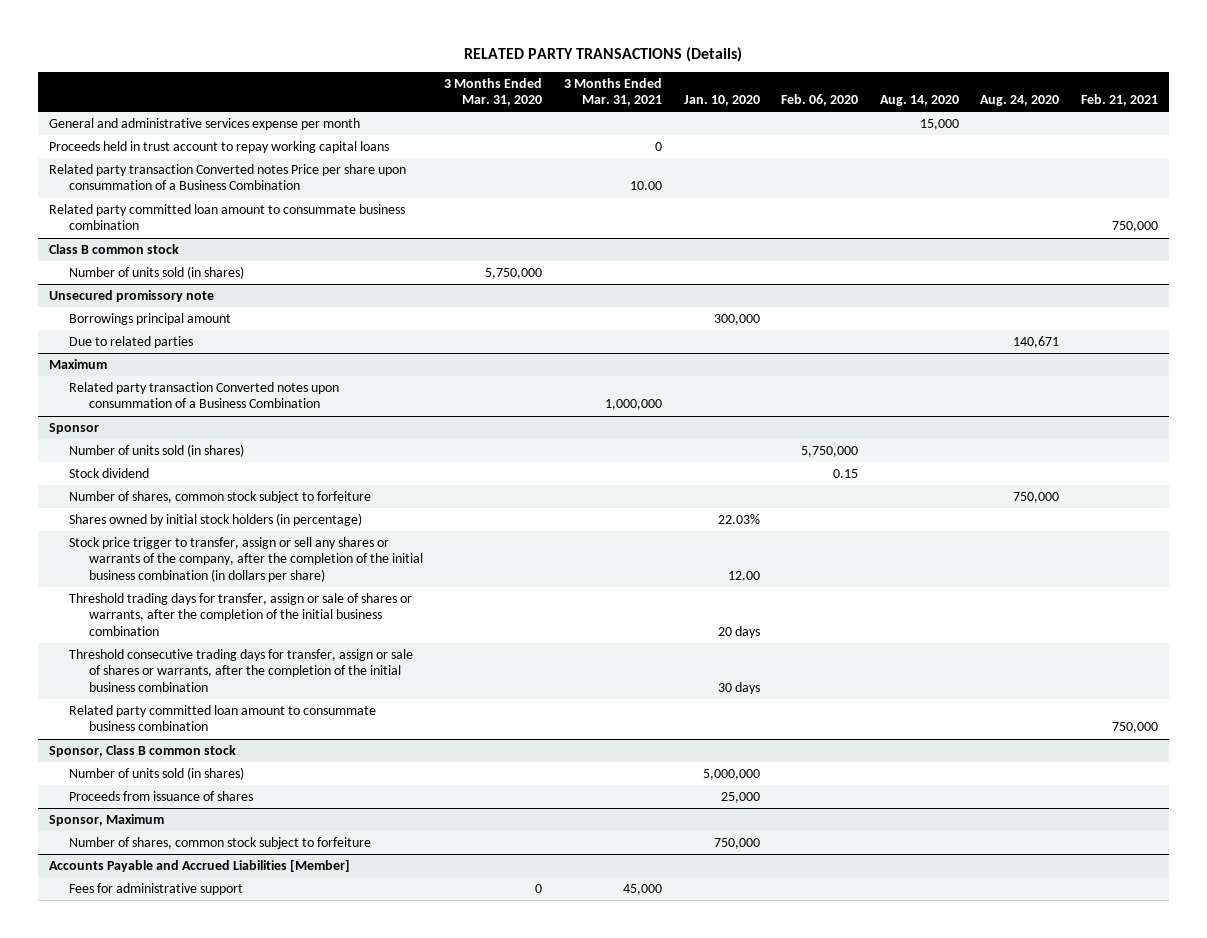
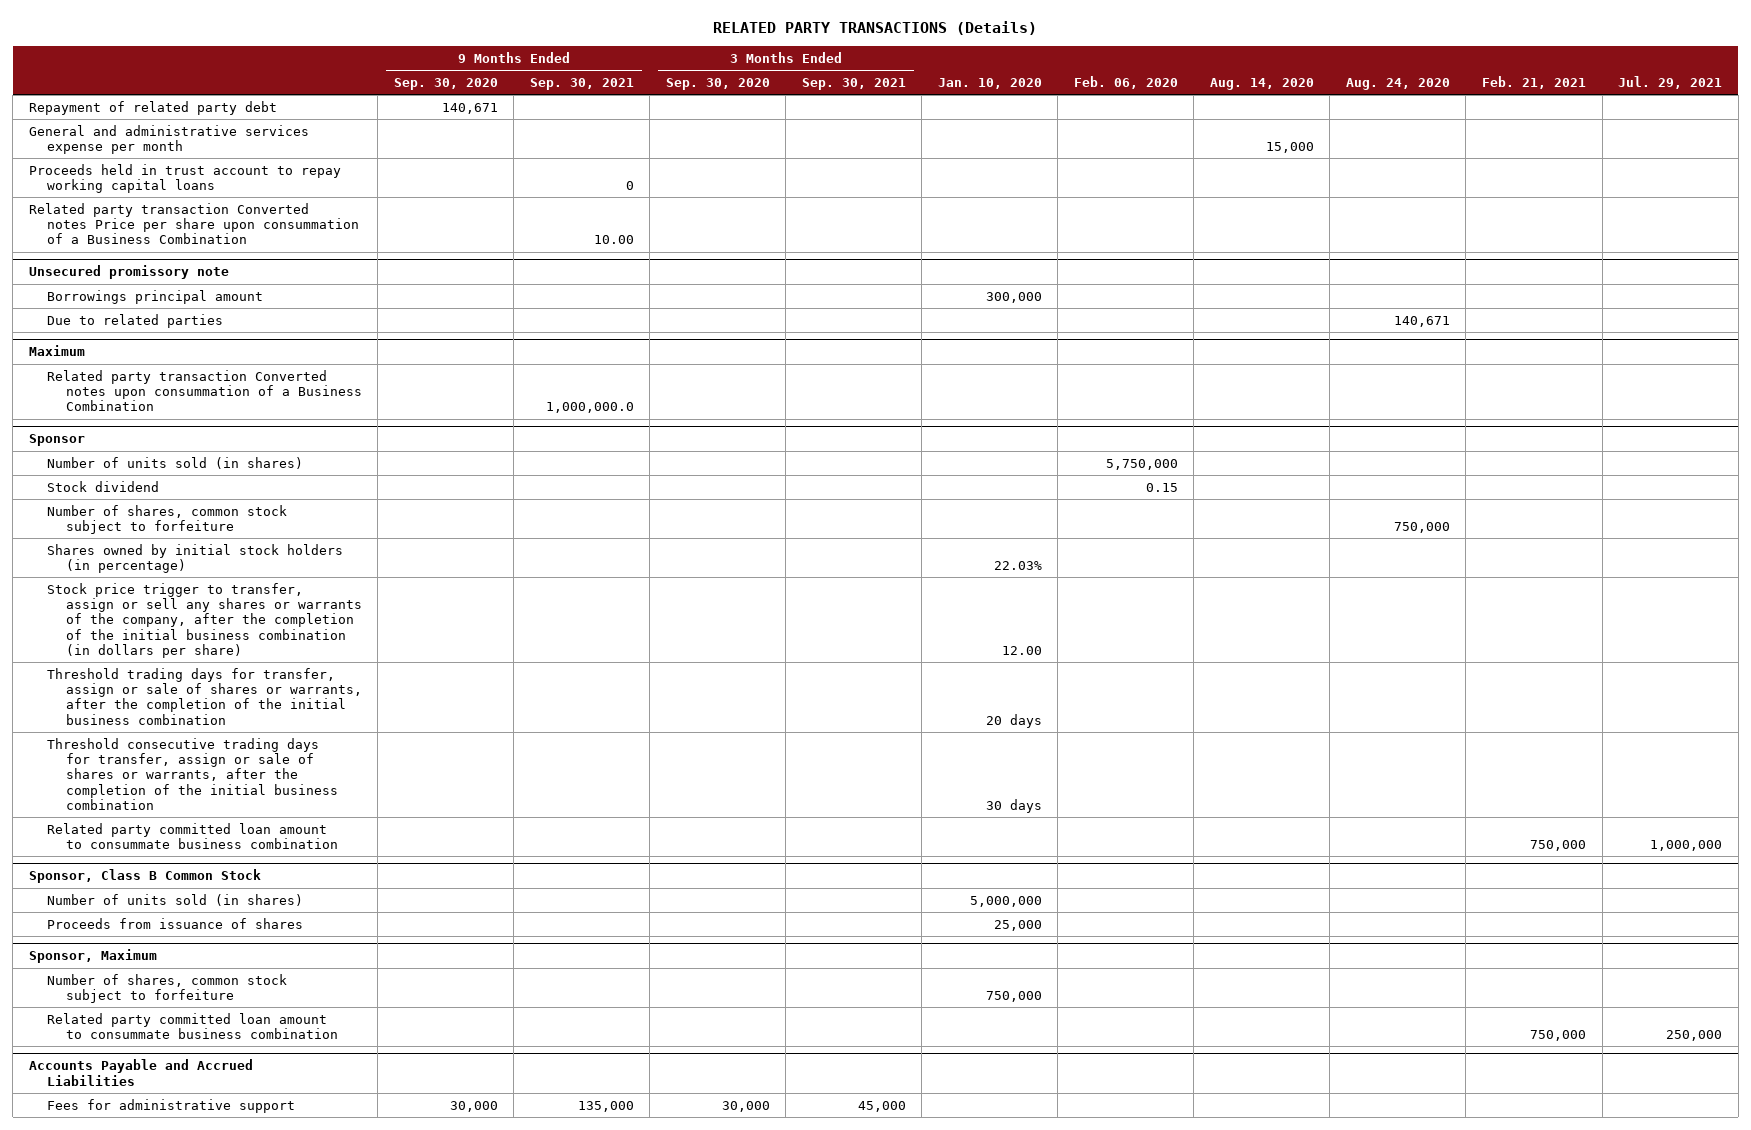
- | 3 Months Ended Mar. 31, 2020 | 3 Months Ended Mar. 31, 2021 | Jan. 10, 2020 | Feb. 06, 2020 | Aug. 14, 2020 | Aug. 24, 2020 | Feb. 21, 2021
+ | 9 Months Ended Sep. 30, 2020 | 9 Months Ended Sep. 30, 2021 | 3 Months Ended Sep. 30, 2020 | 3 Months Ended Sep. 30, 2021 | Jan. 10, 2020 | Feb. 06, 2020 | Aug. 14, 2020 | Aug. 24, 2020 | Feb. 21, 2021 | Jul. 29, 2021
+ Repayment of related party debt | 140,671 | | | | | | | | |
- Related party committed loan amount to consummate business combination | | | | | | | 750,000
- Class B common stock
- Number of units sold (in shares) | 5,750,000 | | | | | |
- Sponsor, Class B common stock
+ Sponsor, Class B Common Stock
- Accounts Payable and Accrued Liabilities [Member]
@ Sponsor, Maximum
+ Related party committed loan amount to consummate business combination | | | | | | | | | 750,000 | 250,000
+ Accounts Payable and Accrued Liabilities

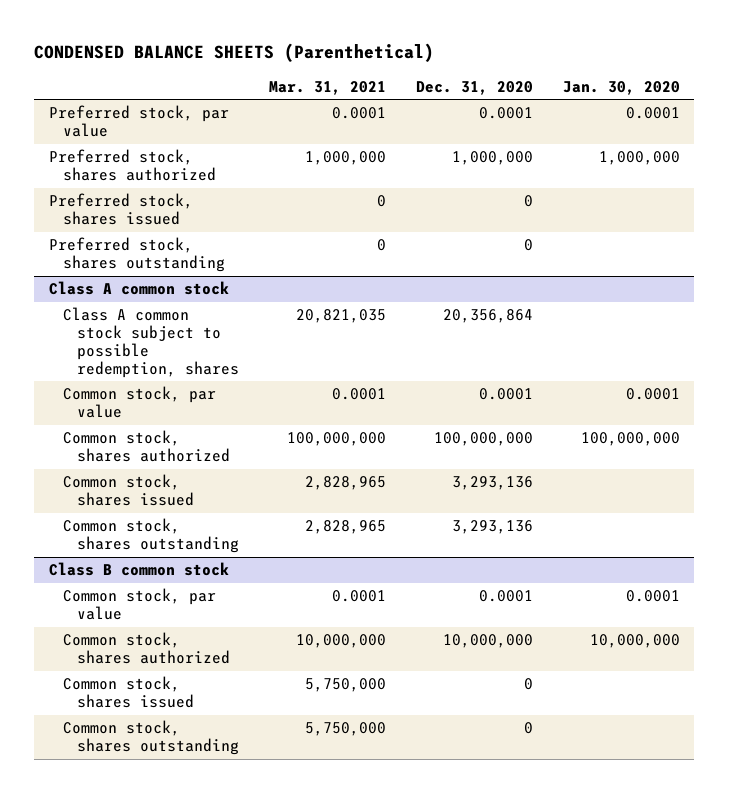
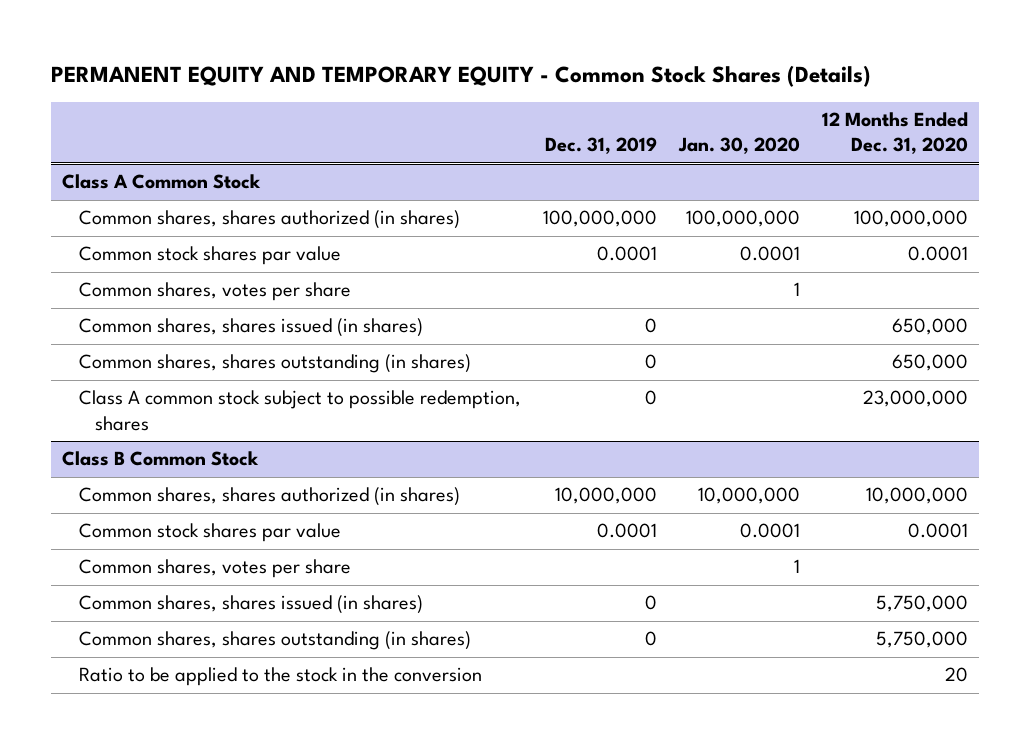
- CONDENSED BALANCE SHEETS (Parenthetical)
+ PERMANENT EQUITY AND TEMPORARY EQUITY - Common Stock Shares (Details)
- | Mar. 31, 2021 | Dec. 31, 2020 | Jan. 30, 2020
+ | Dec. 31, 2019 | Jan. 30, 2020 | 12 Months Ended Dec. 31, 2020
- Preferred stock, par value | 0.0001 | 0.0001 | 0.0001
- Preferred stock, shares authorized | 1,000,000 | 1,000,000 | 1,000,000
- Preferred stock, shares issued | 0 | 0 |
- Preferred stock, shares outstanding | 0 | 0 |
- Class A common stock
+ Class A Common Stock
+ Common shares, shares authorized (in shares) | 100,000,000 | 100,000,000 | 100,000,000
+ Common stock shares par value | 0.0001 | 0.0001 | 0.0001
+ Common shares, votes per share | | 1 |
+ Common shares, shares issued (in shares) | 0 | | 650,000
+ Common shares, shares outstanding (in shares) | 0 | | 650,000
- Common stock, par value | 0.0001 | 0.0001 | 0.0001
- Common stock, shares authorized | 100,000,000 | 100,000,000 | 100,000,000
- Common stock, shares issued | 2,828,965 | 3,293,136 |
- Common stock, shares outstanding | 2,828,965 | 3,293,136 |
- Class B common stock
- Common stock, par value | 0.0001 | 0.0001 | 0.0001
- Common stock, shares authorized | 10,000,000 | 10,000,000 | 10,000,000
- Common stock, shares issued | 5,750,000 | 0 |
- Common stock, shares outstanding | 5,750,000 | 0 |
+ Class B Common Stock
+ Common shares, shares authorized (in shares) | 10,000,000 | 10,000,000 | 10,000,000
+ Common stock shares par value | 0.0001 | 0.0001 | 0.0001
+ Common shares, votes per share | | 1 |
+ Common shares, shares issued (in shares) | 0 | | 5,750,000
+ Common shares, shares outstanding (in shares) | 0 | | 5,750,000
+ Ratio to be applied to the stock in the conversion | | | 20

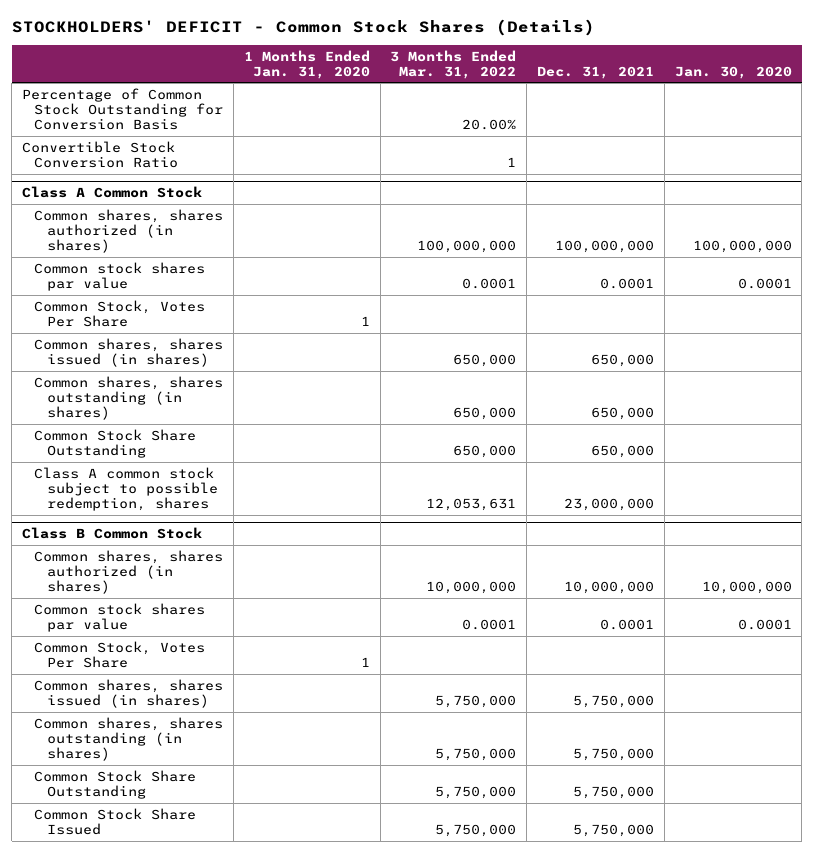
- PERMANENT EQUITY AND TEMPORARY EQUITY - Common Stock Shares (Details)
+ STOCKHOLDERS' DEFICIT - Common Stock Shares (Details)
- | Dec. 31, 2019 | Jan. 30, 2020 | 12 Months Ended Dec. 31, 2020
+ | 1 Months Ended Jan. 31, 2020 | 3 Months Ended Mar. 31, 2022 | Dec. 31, 2021 | Jan. 30, 2020
+ Percentage of Common Stock Outstanding for Conversion Basis | | 20.00% | |
+ Convertible Stock Conversion Ratio | | 1 | |
@ Class A Common Stock
- Common shares, votes per share | | 1 |
+ Common Stock, Votes Per Share | 1 | | |
+ Common Stock Share Outstanding | | 650,000 | 650,000 |
@ Class B Common Stock
- Common shares, votes per share | | 1 |
+ Common Stock, Votes Per Share | 1 | | |
- Ratio to be applied to the stock in the conversion | | | 20
+ Common Stock Share Outstanding | | 5,750,000 | 5,750,000 |
+ Common Stock Share Issued | | 5,750,000 | 5,750,000 |

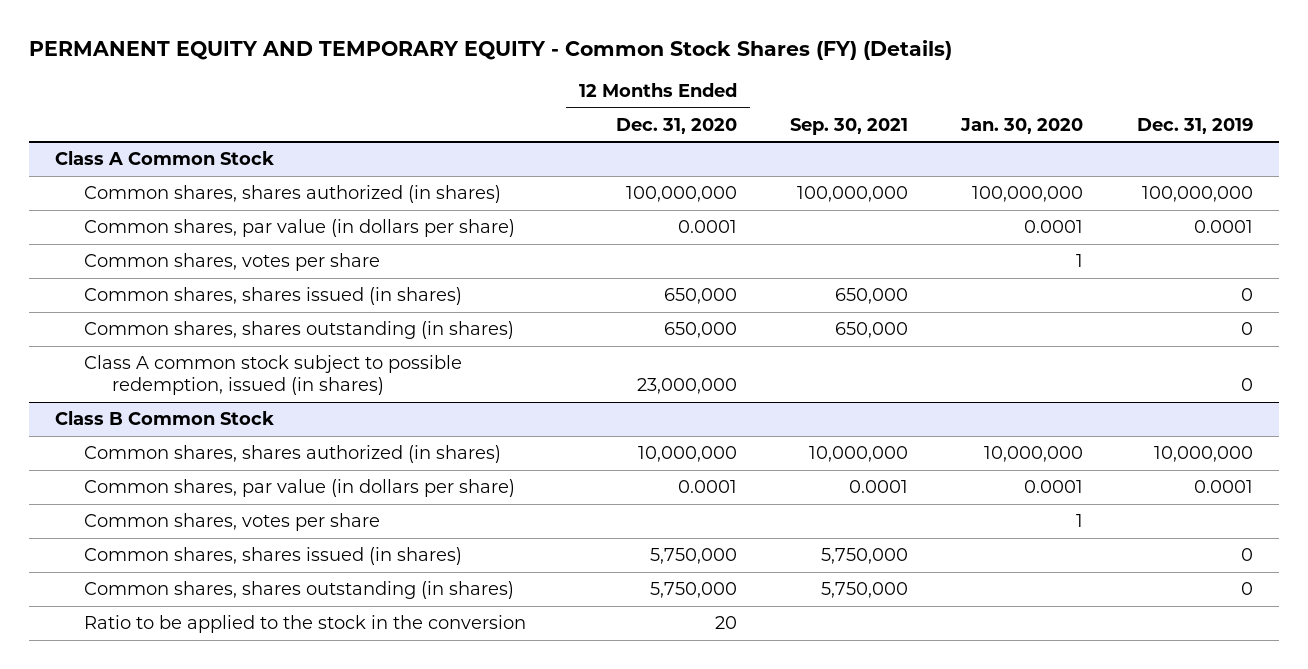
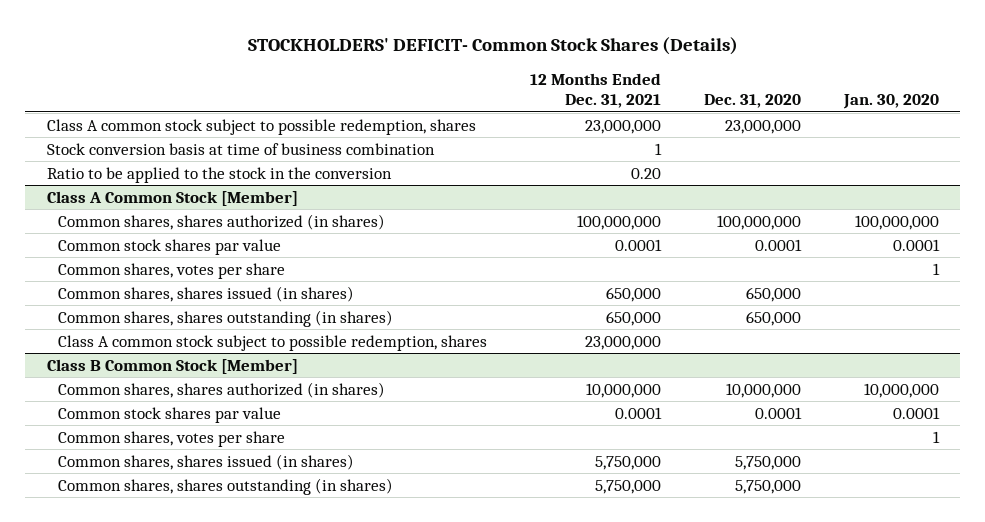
- PERMANENT EQUITY AND TEMPORARY EQUITY - Common Stock Shares (FY) (Details)
+ STOCKHOLDERS' DEFICIT- Common Stock Shares (Details)
- | 12 Months Ended Dec. 31, 2020 | Sep. 30, 2021 | Jan. 30, 2020 | Dec. 31, 2019
+ | 12 Months Ended Dec. 31, 2021 | Dec. 31, 2020 | Jan. 30, 2020
- Class A Common Stock
+ Class A common stock subject to possible redemption, shares | 23,000,000 | 23,000,000 |
+ Stock conversion basis at time of business combination | 1 | |
+ Ratio to be applied to the stock in the conversion | 0.20 | |
+ Class A Common Stock [Member]
- Common shares, par value (in dollars per share) | 0.0001 | | 0.0001 | 0.0001
+ Common stock shares par value | 0.0001 | 0.0001 | 0.0001
- Class A common stock subject to possible redemption, issued (in shares) | 23,000,000 | | | 0
- Class B Common Stock
+ Class A common stock subject to possible redemption, shares | 23,000,000 | |
+ Class B Common Stock [Member]
- Common shares, par value (in dollars per share) | 0.0001 | 0.0001 | 0.0001 | 0.0001
+ Common stock shares par value | 0.0001 | 0.0001 | 0.0001
- Ratio to be applied to the stock in the conversion | 20 | | |

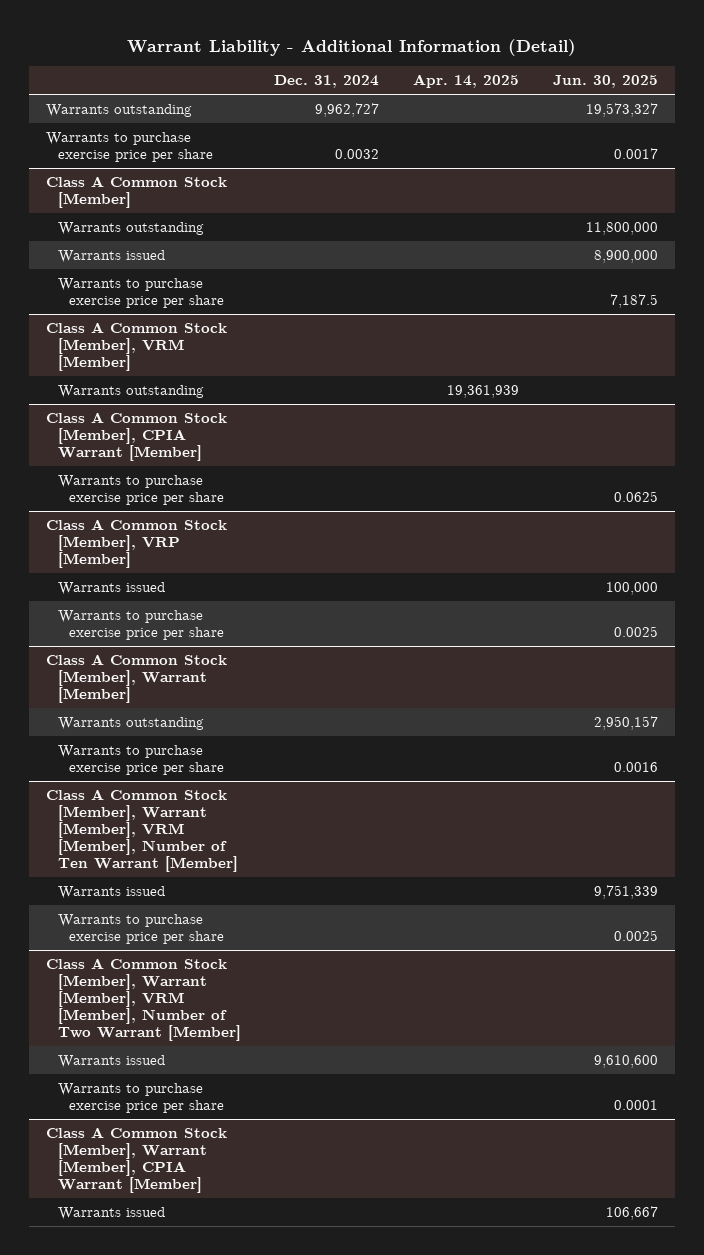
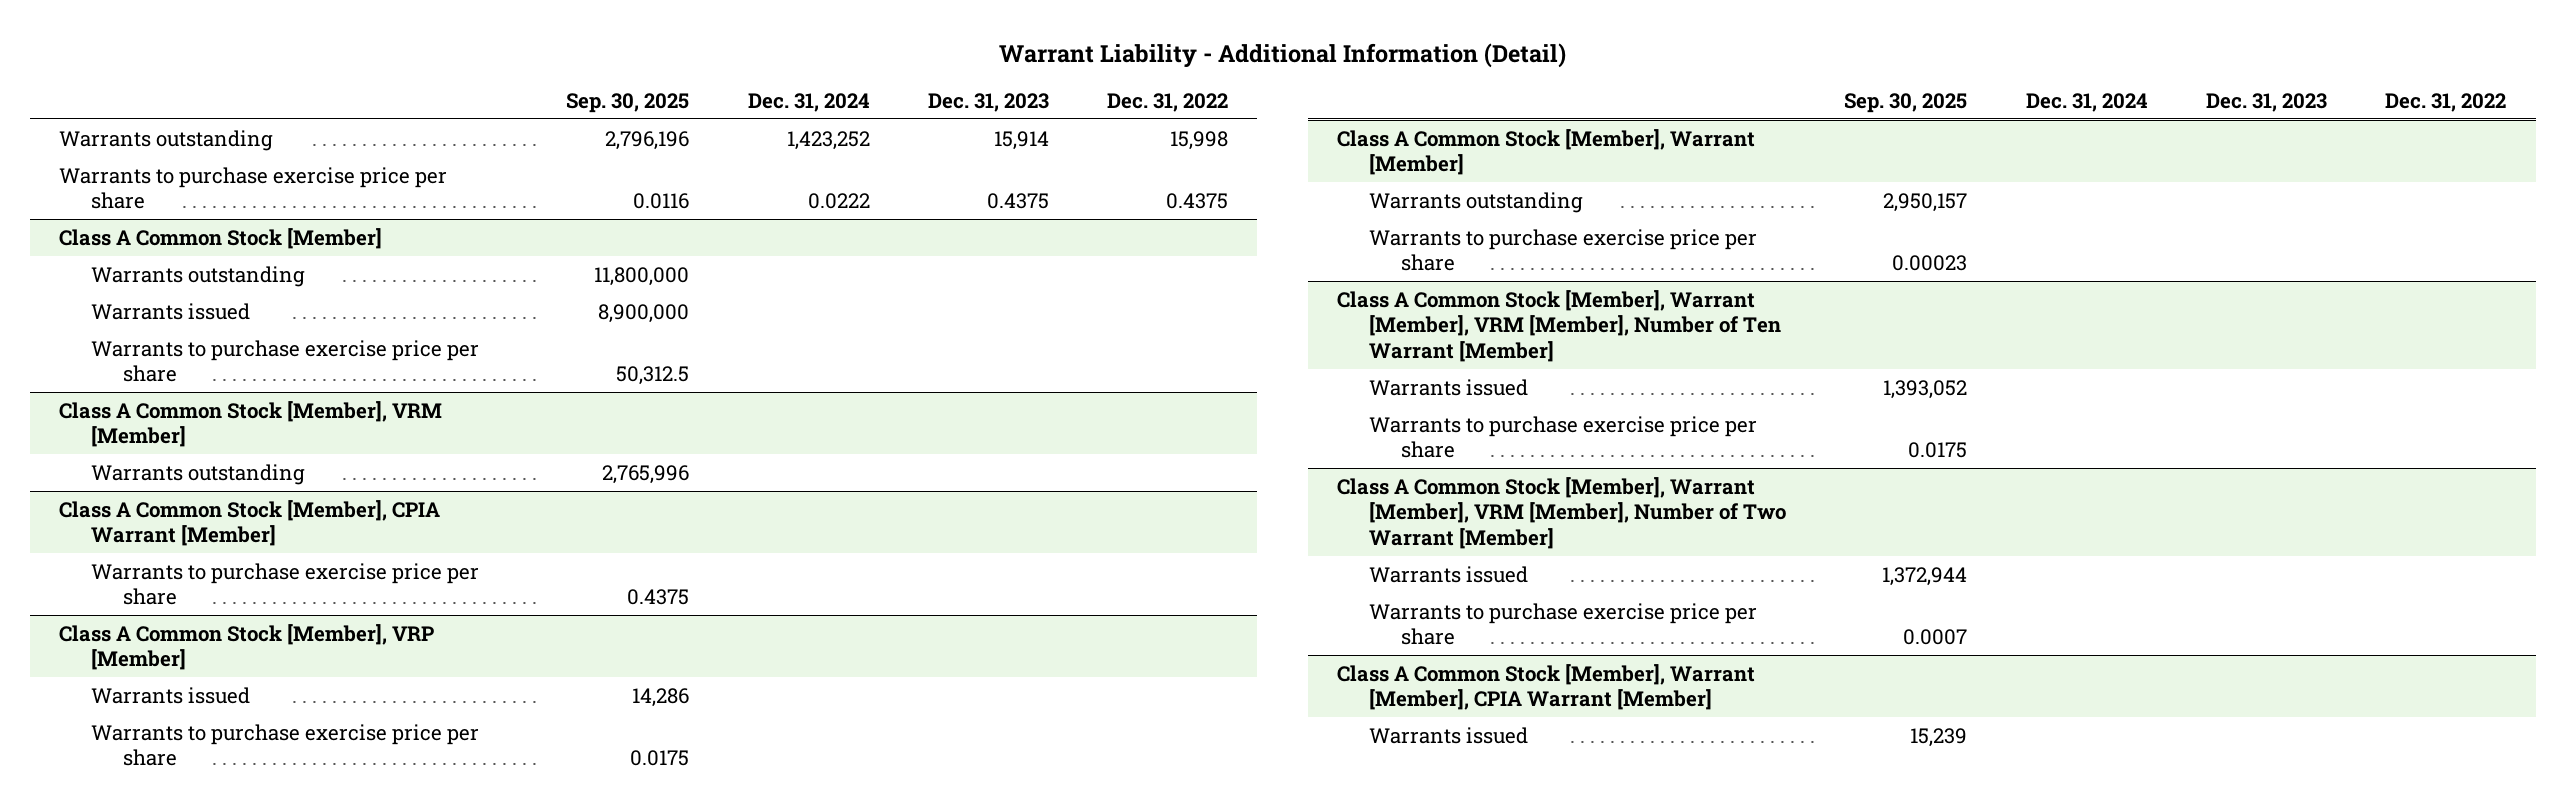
- | Dec. 31, 2024 | Apr. 14, 2025 | Jun. 30, 2025
+ | Sep. 30, 2025 | Dec. 31, 2024 | Dec. 31, 2023 | Dec. 31, 2022
- Warrants outstanding | 9,962,727 | | 19,573,327
- Warrants to purchase exercise price per share | 0.0032 | | 0.0017
+ Warrants outstanding | 2,796,196 | 1,423,252 | 15,914 | 15,998
+ Warrants to purchase exercise price per share | 0.0116 | 0.0222 | 0.4375 | 0.4375

